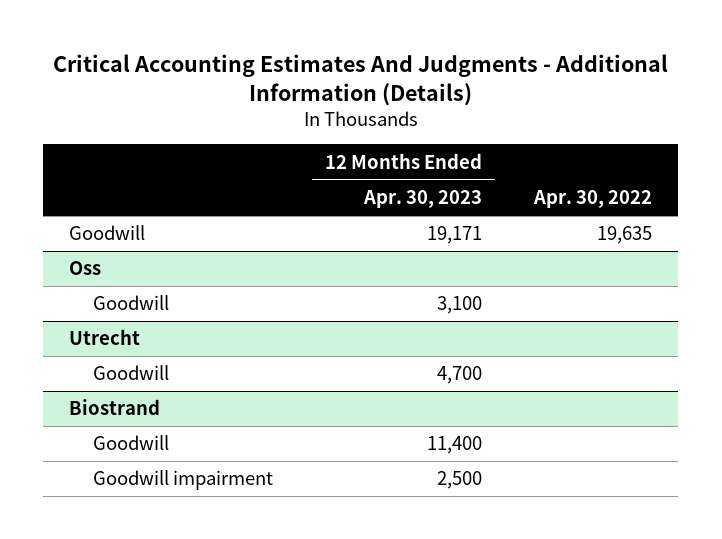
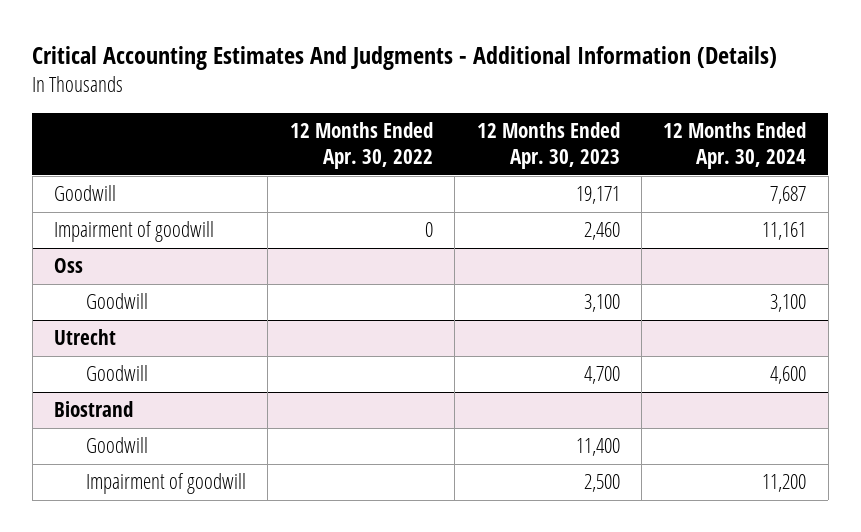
- | 12 Months Ended Apr. 30, 2023 | Apr. 30, 2022
+ | 12 Months Ended Apr. 30, 2022 | 12 Months Ended Apr. 30, 2023 | 12 Months Ended Apr. 30, 2024
+ Impairment of goodwill | 0 | 2,460 | 11,161
@ Biostrand
- Goodwill impairment | 2,500 |
+ Impairment of goodwill | | 2,500 | 11,200

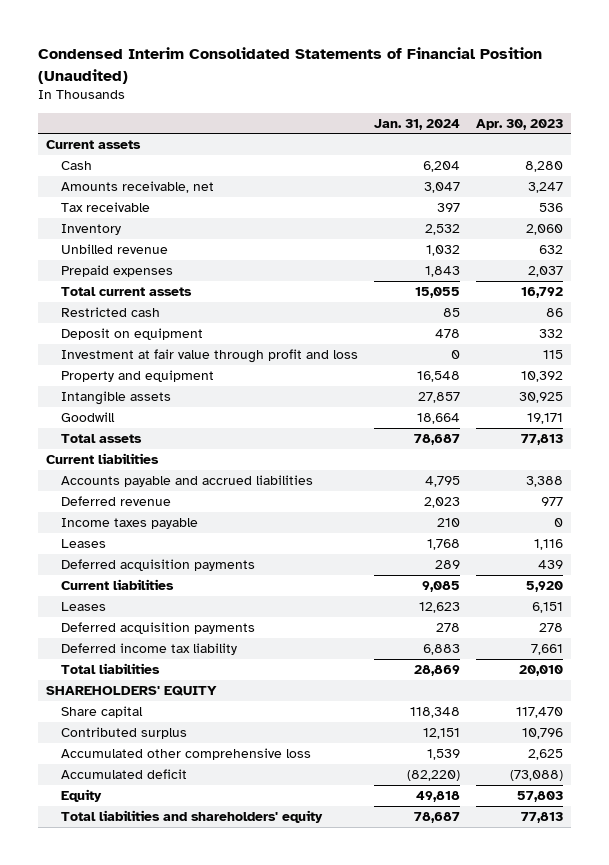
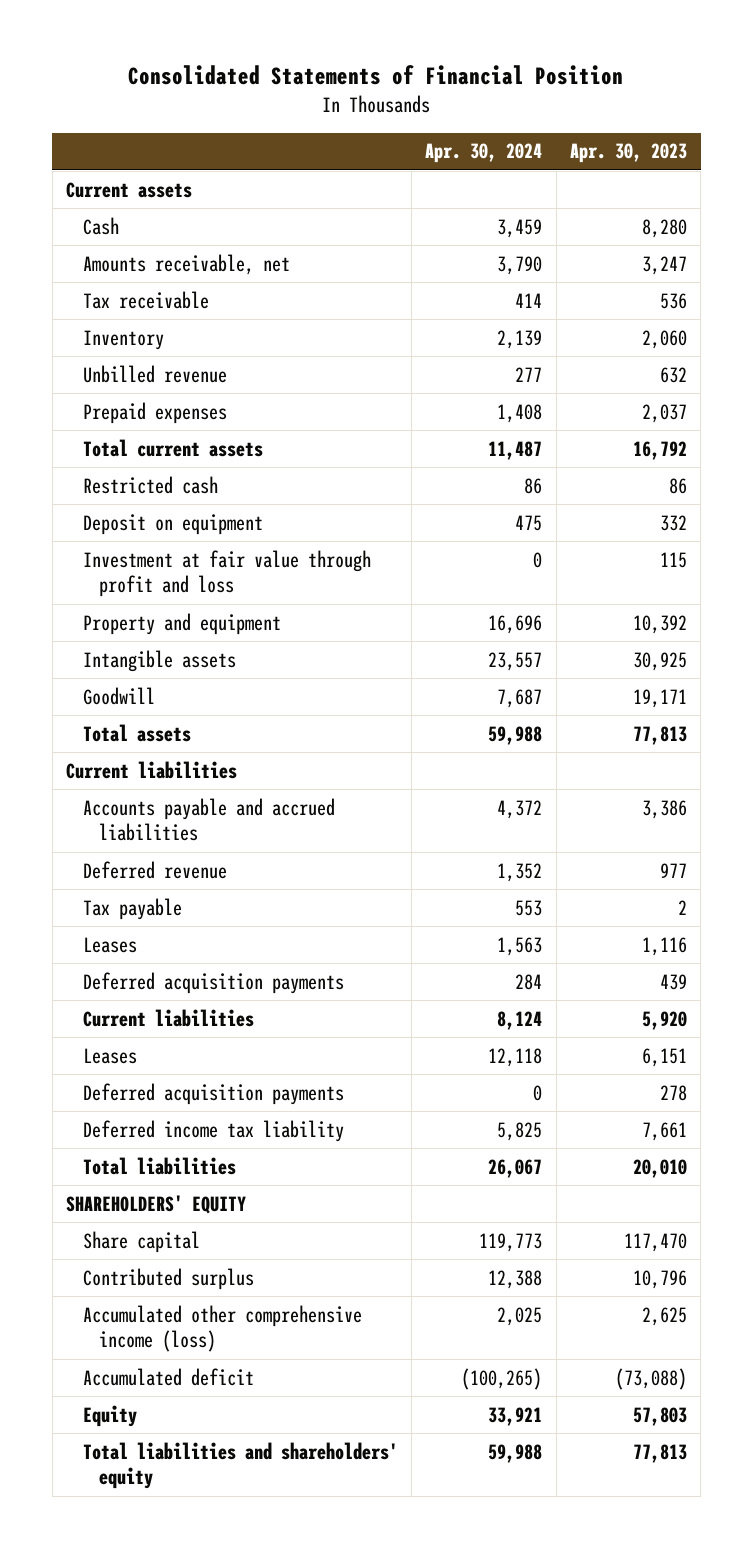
- Condensed Interim Consolidated Statements of Financial Position (Unaudited)
+ Consolidated Statements of Financial Position
- | Jan. 31, 2024 | Apr. 30, 2023
+ | Apr. 30, 2024 | Apr. 30, 2023
- Accounts payable and accrued liabilities | 4,795 | 3,388
+ Accounts payable and accrued liabilities | 4,372 | 3,386
- Income taxes payable | 210 | 0
+ Tax payable | 553 | 2
- Accumulated other comprehensive loss | 1,539 | 2,625
+ Accumulated other comprehensive income (loss) | 2,025 | 2,625

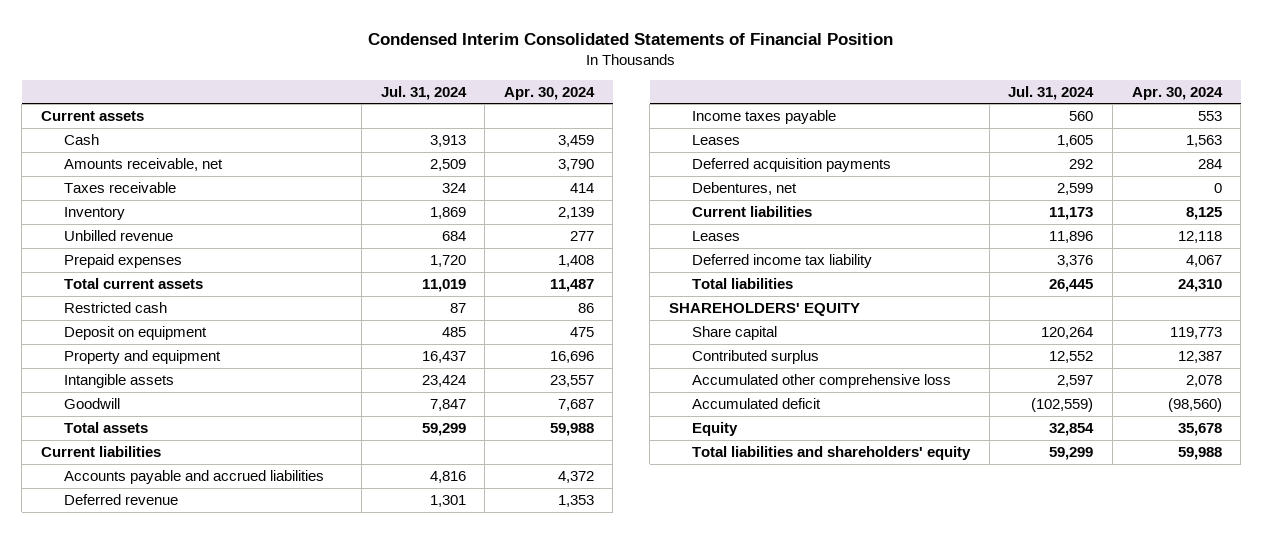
- Consolidated Statements of Financial Position
+ Condensed Interim Consolidated Statements of Financial Position
- | Apr. 30, 2024 | Apr. 30, 2023
+ | Jul. 31, 2024 | Apr. 30, 2024
- Tax receivable | 414 | 536
+ Taxes receivable | 324 | 414
- Investment at fair value through profit and loss | 0 | 115
- Deferred revenue | 1,352 | 977
- Tax payable | 553 | 2
+ Deferred revenue | 1,301 | 1,353
+ Income taxes payable | 560 | 553
- Current liabilities | 8,124 | 5,920
+ Debentures, net | 2,599 | 0
+ Current liabilities | 11,173 | 8,125
- Deferred acquisition payments | 0 | 278
- Deferred income tax liability | 5,825 | 7,661
- Total liabilities | 26,067 | 20,010
+ Deferred income tax liability | 3,376 | 4,067
+ Total liabilities | 26,445 | 24,310
- Contributed surplus | 12,388 | 10,796
- Accumulated other comprehensive income (loss) | 2,025 | 2,625
- Accumulated deficit | (100,265) | (73,088)
- Equity | 33,921 | 57,803
+ Contributed surplus | 12,552 | 12,387
+ Accumulated other comprehensive loss | 2,597 | 2,078
+ Accumulated deficit | (102,559) | (98,560)
+ Equity | 32,854 | 35,678

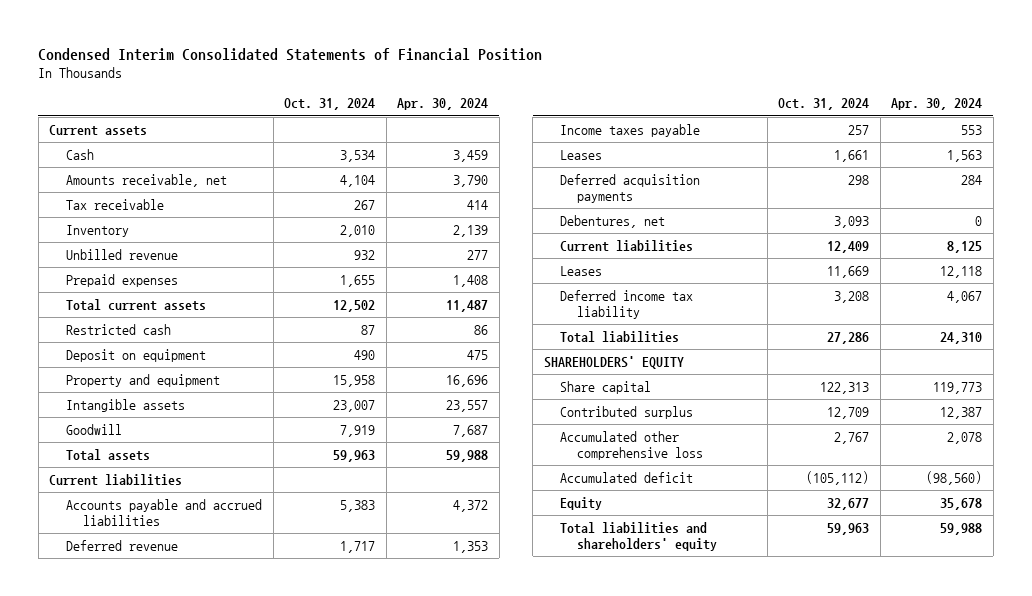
- | Jul. 31, 2024 | Apr. 30, 2024
+ | Oct. 31, 2024 | Apr. 30, 2024
- Taxes receivable | 324 | 414
+ Tax receivable | 267 | 414

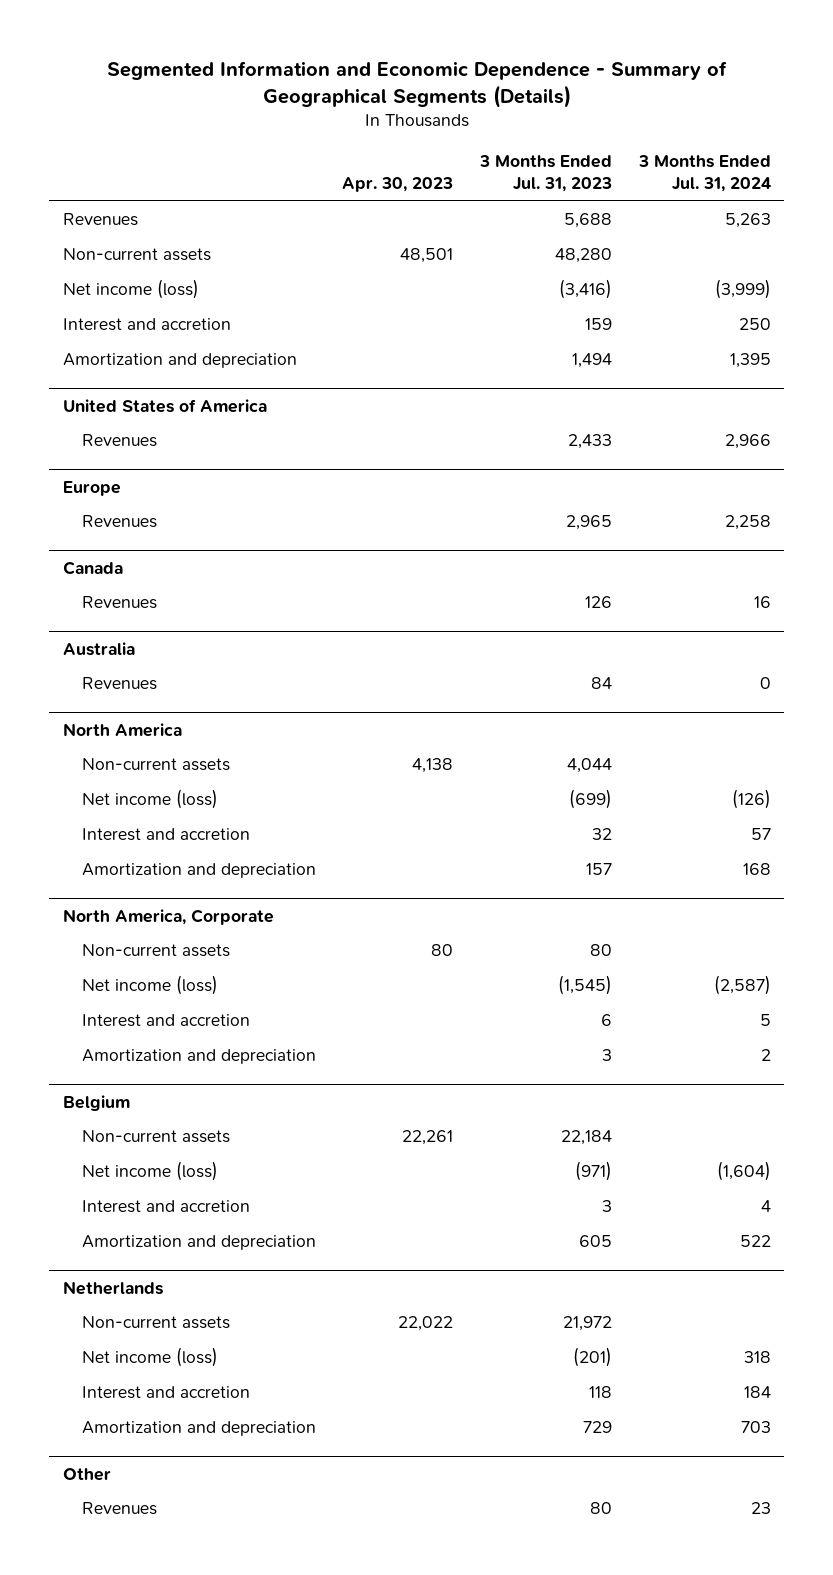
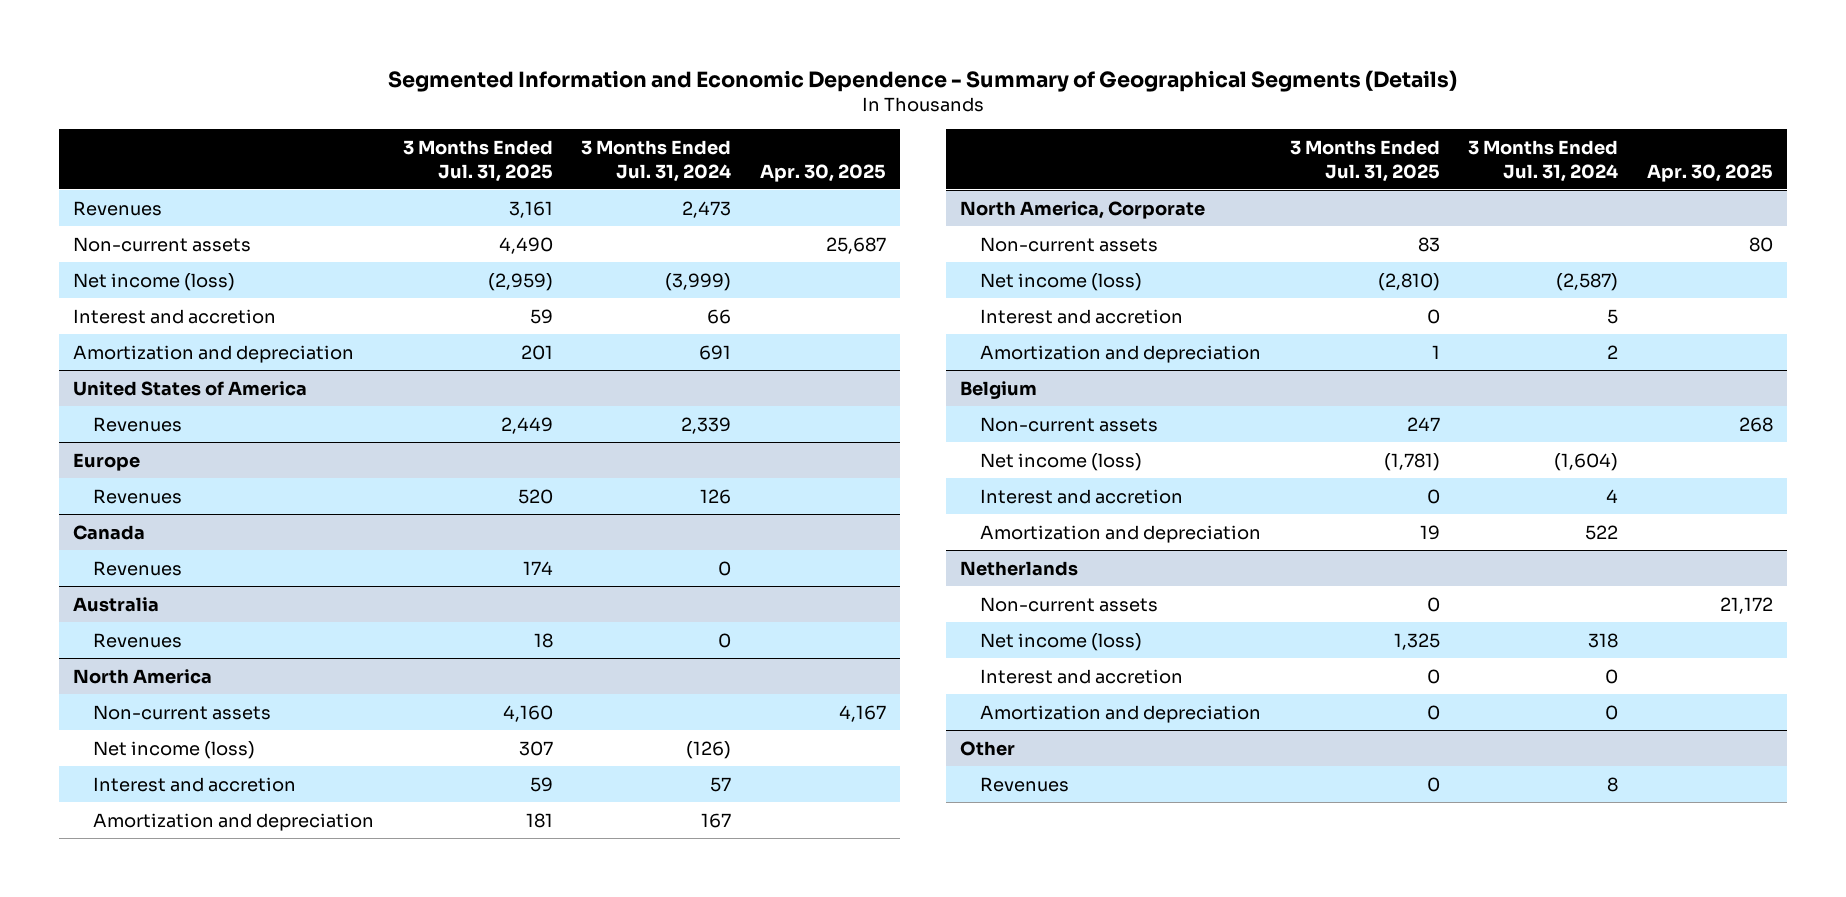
- | Apr. 30, 2023 | 3 Months Ended Jul. 31, 2023 | 3 Months Ended Jul. 31, 2024
+ | 3 Months Ended Jul. 31, 2025 | 3 Months Ended Jul. 31, 2024 | Apr. 30, 2025
- Revenues | | 5,688 | 5,263
+ Revenues | 3,161 | 2,473 |
- Interest and accretion | | 159 | 250
- Amortization and depreciation | | 1,494 | 1,395
+ Interest and accretion | 59 | 66 |
+ Amortization and depreciation | 201 | 691 |
@ United States of America
- Revenues | | 2,433 | 2,966
+ Revenues | 2,449 | 2,339 |
@ Europe
- Revenues | | 2,965 | 2,258
+ Revenues | 520 | 126 |
@ Canada
- Revenues | | 126 | 16
+ Revenues | 174 | 0 |
@ North America
- Amortization and depreciation | | 157 | 168
+ Amortization and depreciation | 181 | 167 |
@ Netherlands
- Interest and accretion | | 118 | 184
- Amortization and depreciation | | 729 | 703
+ Interest and accretion | 0 | 0 |
+ Amortization and depreciation | 0 | 0 |
@ Other
- Revenues | | 80 | 23
+ Revenues | 0 | 8 |

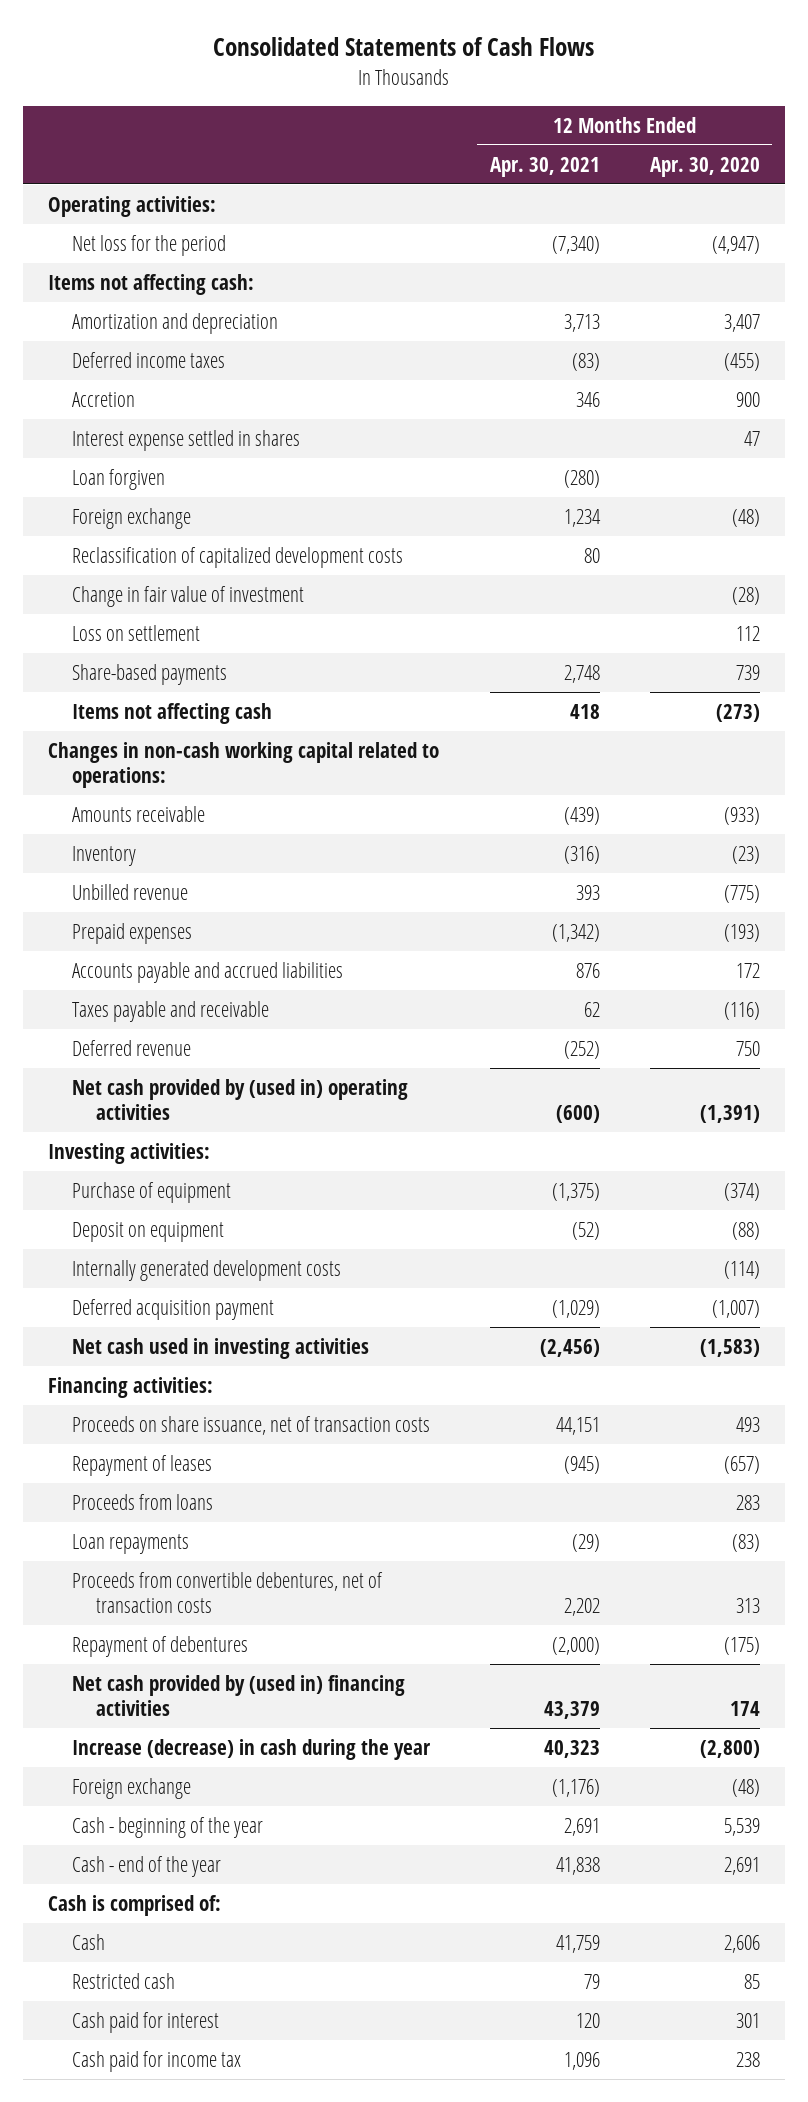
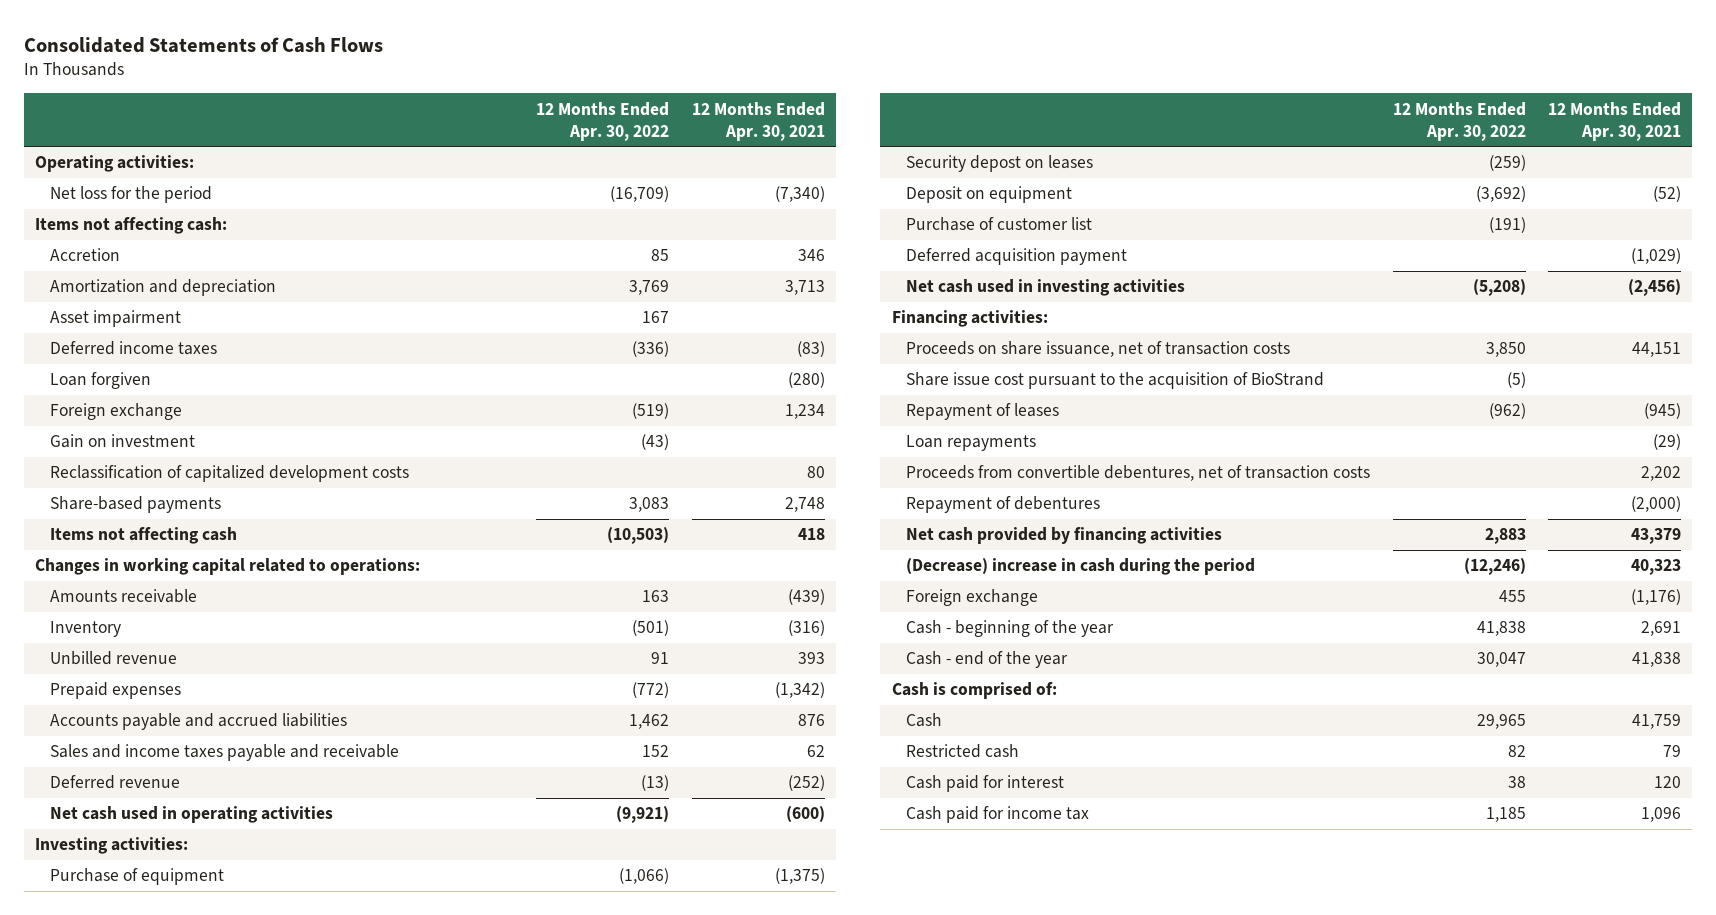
- | 12 Months Ended Apr. 30, 2021 | 12 Months Ended Apr. 30, 2020
+ | 12 Months Ended Apr. 30, 2022 | 12 Months Ended Apr. 30, 2021
moved up: Accretion | 85 | 346
+ Asset impairment | 167 |
- Interest expense settled in shares | | 47
+ Gain on investment | (43) |
- Change in fair value of investment | | (28)
- Loss on settlement | | 112
- Changes in non-cash working capital related to operations:
+ Changes in working capital related to operations:
- Taxes payable and receivable | 62 | (116)
+ Sales and income taxes payable and receivable | 152 | 62
- Net cash provided by (used in) operating activities | (600) | (1,391)
+ Net cash used in operating activities | (9,921) | (600)
+ Security depost on leases | (259) |
- Internally generated development costs | | (114)
+ Purchase of customer list | (191) |
+ Share issue cost pursuant to the acquisition of BioStrand | (5) |
- Proceeds from loans | | 283
- Net cash provided by (used in) financing activities | 43,379 | 174
- Increase (decrease) in cash during the year | 40,323 | (2,800)
+ Net cash provided by financing activities | 2,883 | 43,379
+ (Decrease) increase in cash during the period | (12,246) | 40,323

